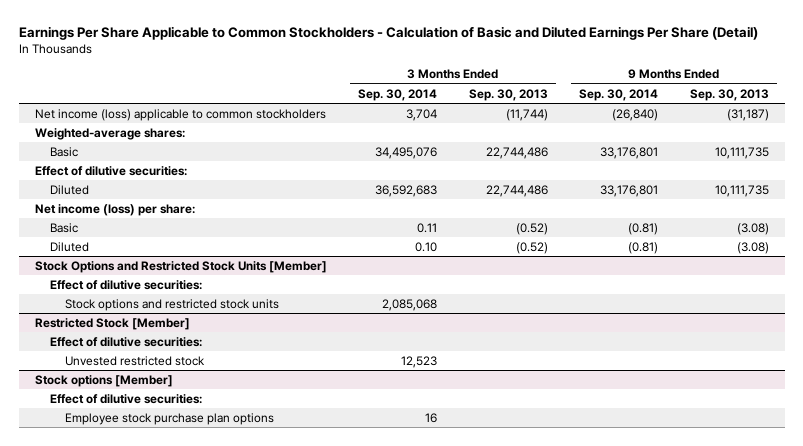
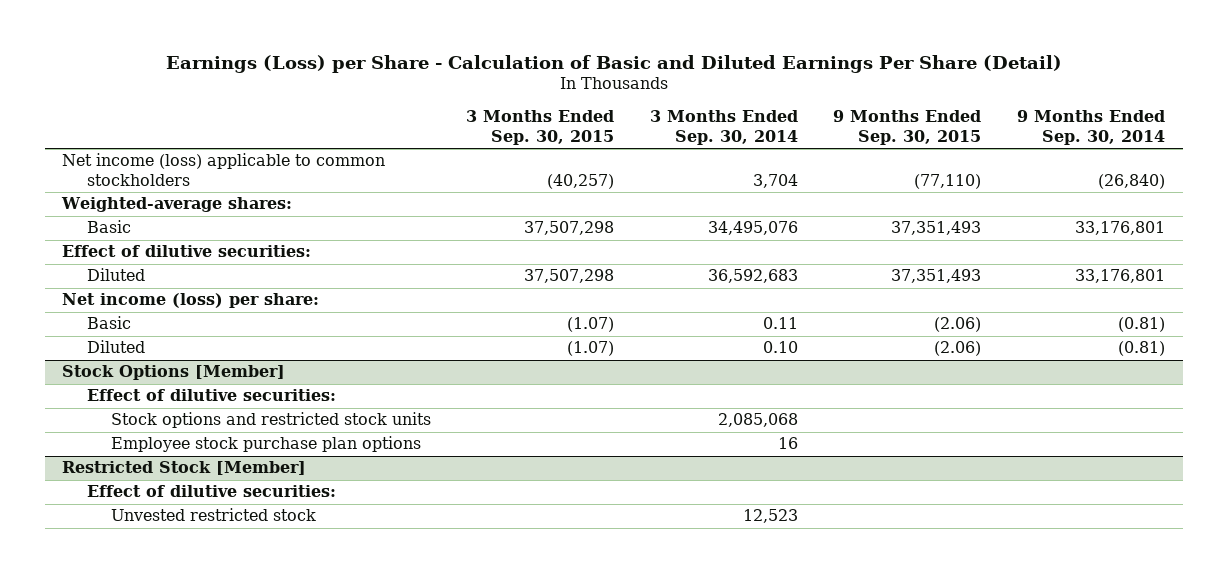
- Earnings Per Share Applicable to Common Stockholders - Calculation of Basic and Diluted Earnings Per Share (Detail)
+ Earnings (Loss) per Share - Calculation of Basic and Diluted Earnings Per Share (Detail)
- | 3 Months Ended Sep. 30, 2014 | 3 Months Ended Sep. 30, 2013 | 9 Months Ended Sep. 30, 2014 | 9 Months Ended Sep. 30, 2013
+ | 3 Months Ended Sep. 30, 2015 | 3 Months Ended Sep. 30, 2014 | 9 Months Ended Sep. 30, 2015 | 9 Months Ended Sep. 30, 2014
- Stock Options and Restricted Stock Units [Member]
+ Stock Options [Member]
+ Employee stock purchase plan options | | 16 | |
- Stock options [Member]
- Effect of dilutive securities:
- Employee stock purchase plan options | 16 | | |

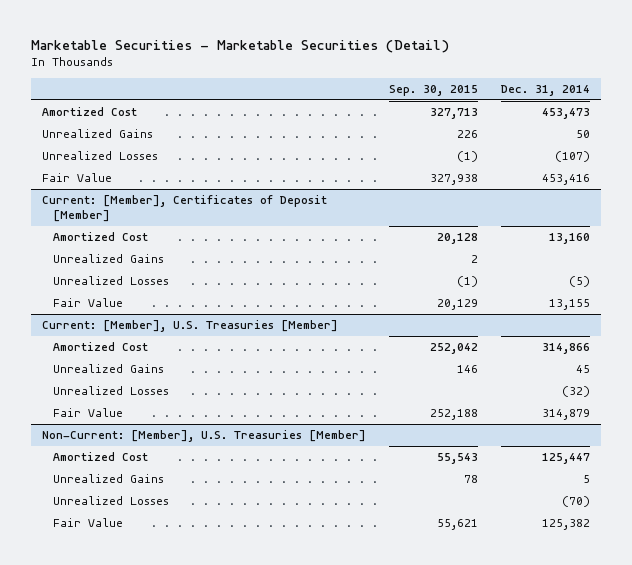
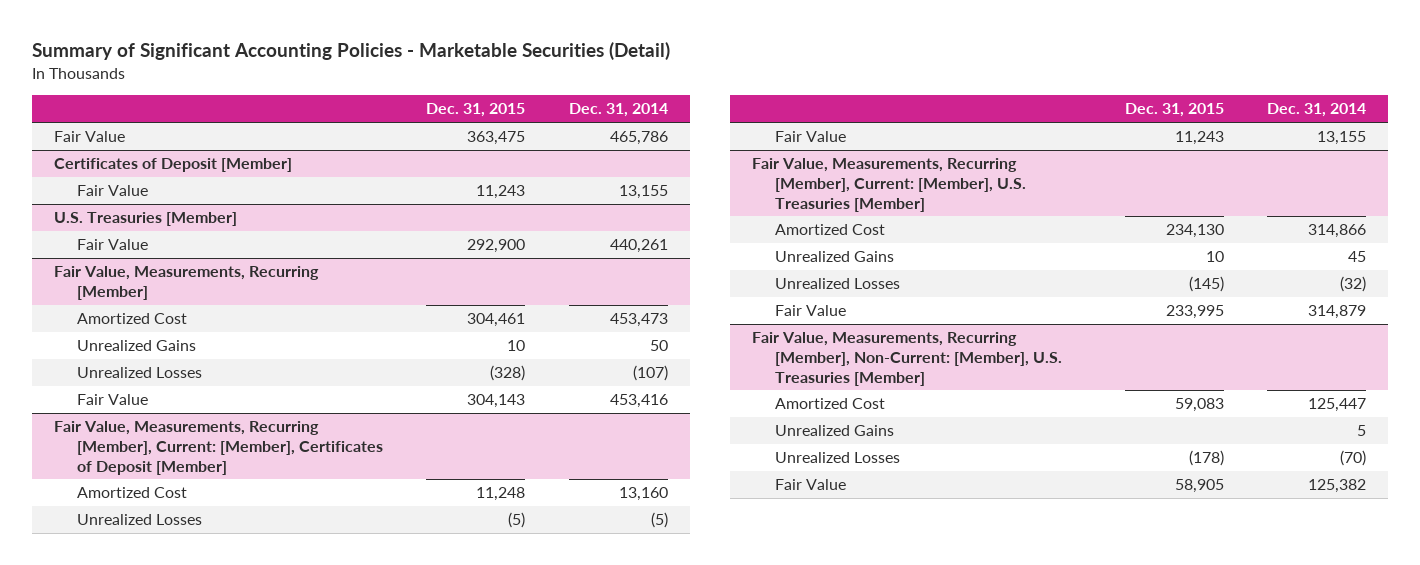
- Marketable Securities - Marketable Securities (Detail)
+ Summary of Significant Accounting Policies - Marketable Securities (Detail)
- | Sep. 30, 2015 | Dec. 31, 2014
+ | Dec. 31, 2015 | Dec. 31, 2014
+ Fair Value | 363,475 | 465,786
+ Certificates of Deposit [Member]
+ Fair Value | 11,243 | 13,155
+ U.S. Treasuries [Member]
+ Fair Value | 292,900 | 440,261
+ Fair Value, Measurements, Recurring [Member]
- Current: [Member], Certificates of Deposit [Member]
+ Fair Value, Measurements, Recurring [Member], Current: [Member], Certificates of Deposit [Member]
- Unrealized Gains | 2 |
- Current: [Member], U.S. Treasuries [Member]
+ Fair Value, Measurements, Recurring [Member], Current: [Member], U.S. Treasuries [Member]
- Non-Current: [Member], U.S. Treasuries [Member]
+ Fair Value, Measurements, Recurring [Member], Non-Current: [Member], U.S. Treasuries [Member]

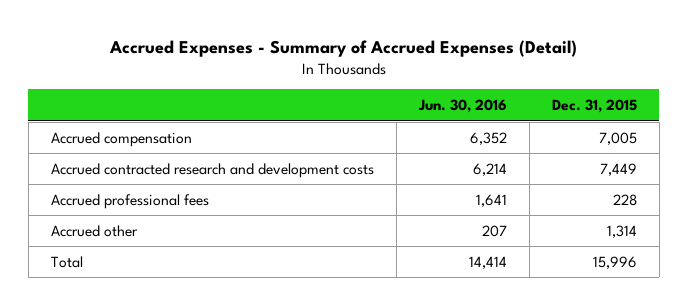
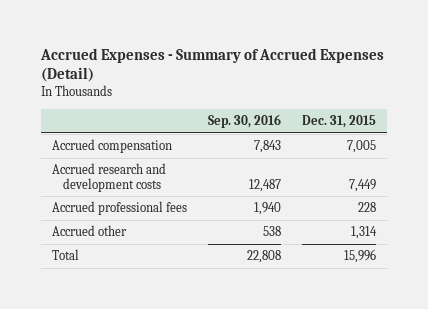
- | Jun. 30, 2016 | Dec. 31, 2015
+ | Sep. 30, 2016 | Dec. 31, 2015
- Accrued contracted research and development costs | 6,214 | 7,449
+ Accrued research and development costs | 12,487 | 7,449

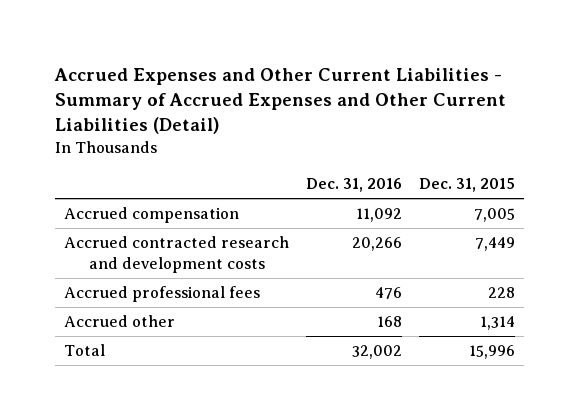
- Accrued Expenses - Summary of Accrued Expenses (Detail)
+ Accrued Expenses and Other Current Liabilities - Summary of Accrued Expenses and Other Current Liabilities (Detail)
- | Sep. 30, 2016 | Dec. 31, 2015
+ | Dec. 31, 2016 | Dec. 31, 2015
- Accrued research and development costs | 12,487 | 7,449
+ Accrued contracted research and development costs | 20,266 | 7,449

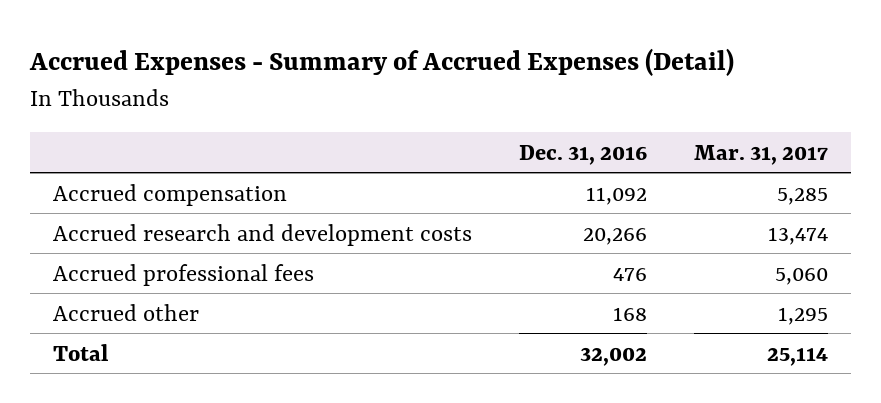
- Accrued Expenses and Other Current Liabilities - Summary of Accrued Expenses and Other Current Liabilities (Detail)
+ Accrued Expenses - Summary of Accrued Expenses (Detail)
- | Dec. 31, 2016 | Dec. 31, 2015
+ | Dec. 31, 2016 | Mar. 31, 2017
- Accrued contracted research and development costs | 20,266 | 7,449
+ Accrued research and development costs | 20,266 | 13,474

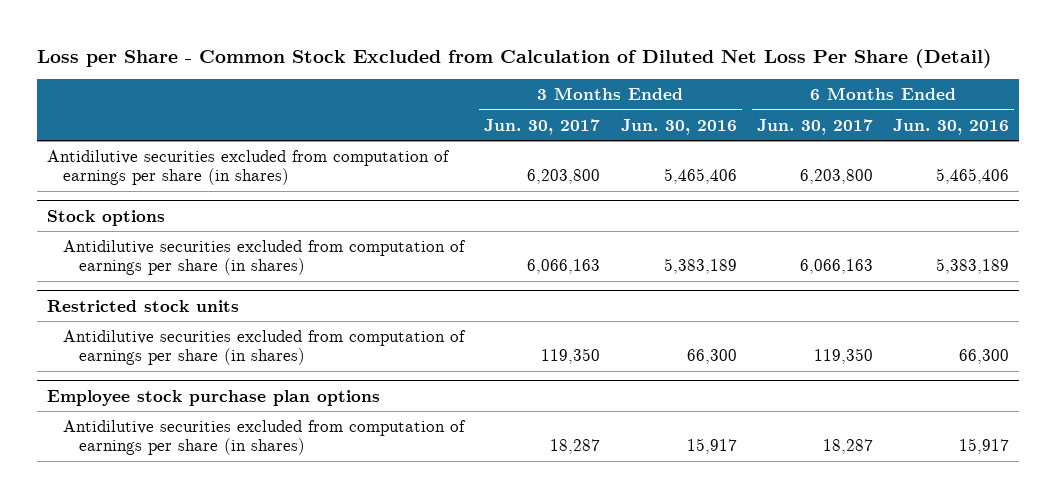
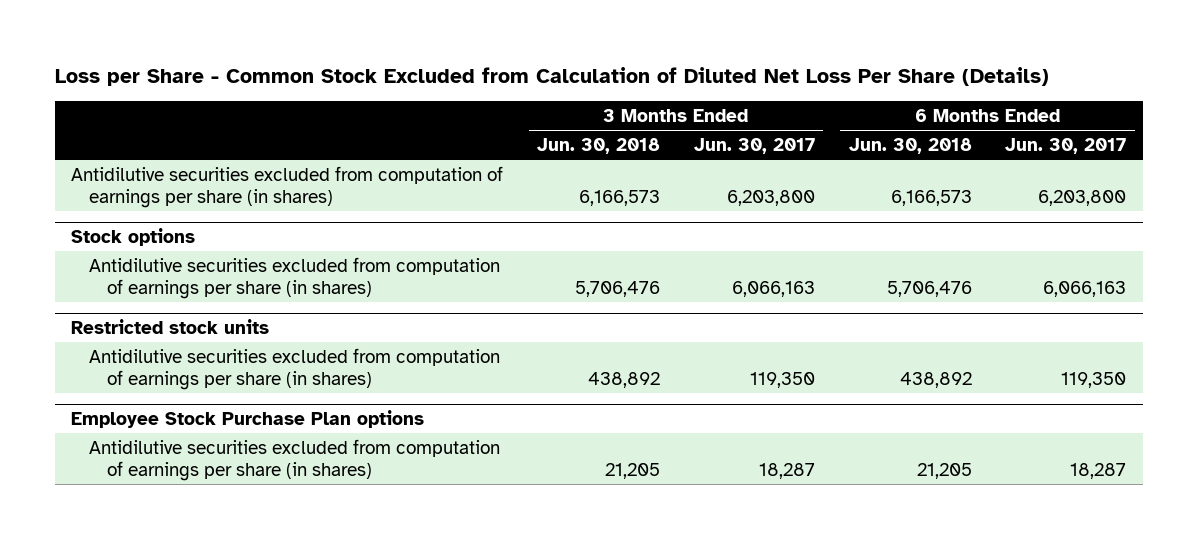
- Loss per Share - Common Stock Excluded from Calculation of Diluted Net Loss Per Share (Detail)
+ Loss per Share - Common Stock Excluded from Calculation of Diluted Net Loss Per Share (Details)
- | 3 Months Ended Jun. 30, 2017 | 3 Months Ended Jun. 30, 2016 | 6 Months Ended Jun. 30, 2017 | 6 Months Ended Jun. 30, 2016
+ | 3 Months Ended Jun. 30, 2018 | 3 Months Ended Jun. 30, 2017 | 6 Months Ended Jun. 30, 2018 | 6 Months Ended Jun. 30, 2017
- Employee stock purchase plan options
+ Employee Stock Purchase Plan options

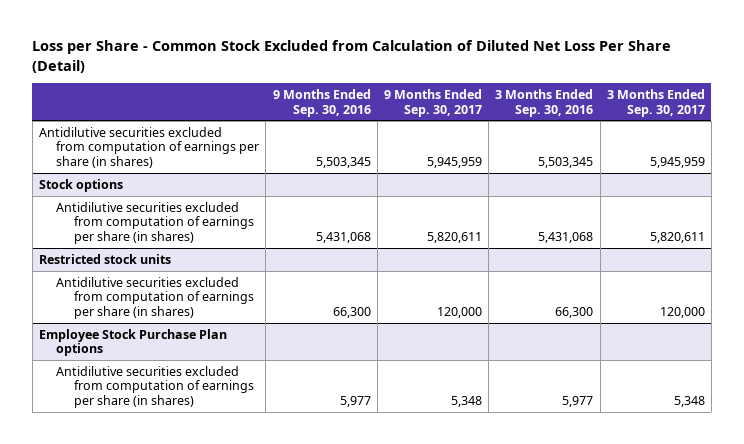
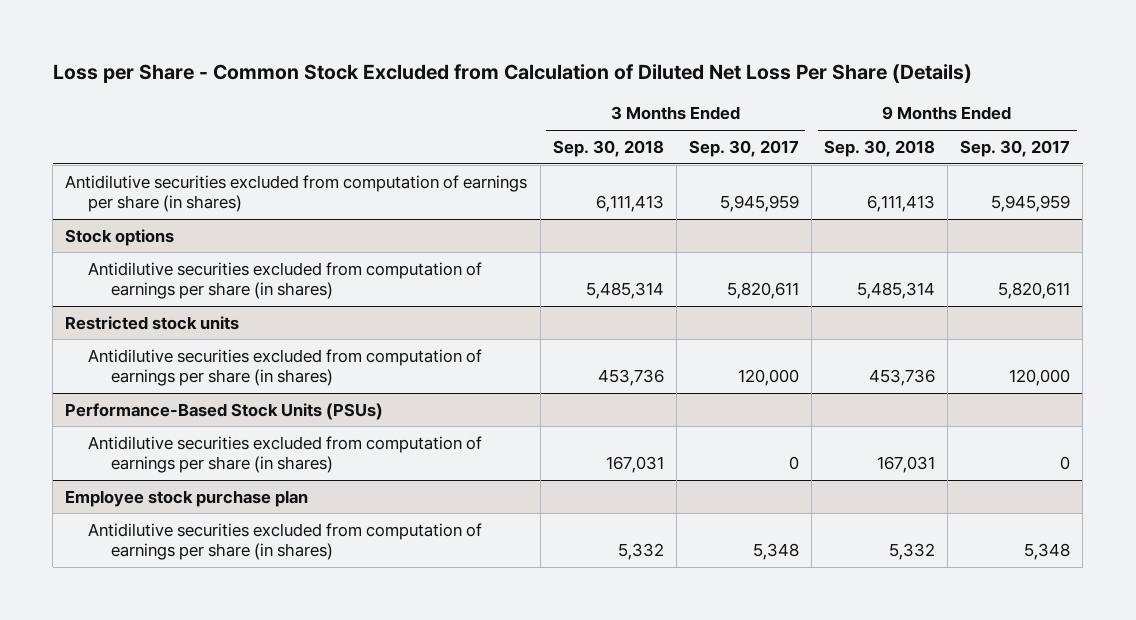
- Loss per Share - Common Stock Excluded from Calculation of Diluted Net Loss Per Share (Detail)
+ Loss per Share - Common Stock Excluded from Calculation of Diluted Net Loss Per Share (Details)
- | 9 Months Ended Sep. 30, 2016 | 9 Months Ended Sep. 30, 2017 | 3 Months Ended Sep. 30, 2016 | 3 Months Ended Sep. 30, 2017
+ | 3 Months Ended Sep. 30, 2018 | 3 Months Ended Sep. 30, 2017 | 9 Months Ended Sep. 30, 2018 | 9 Months Ended Sep. 30, 2017
- Employee Stock Purchase Plan options
+ Performance-Based Stock Units (PSUs)
+ Antidilutive securities excluded from computation of earnings per share (in shares) | 167,031 | 0 | 167,031 | 0
+ Employee stock purchase plan

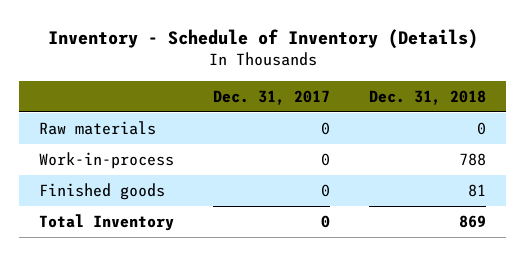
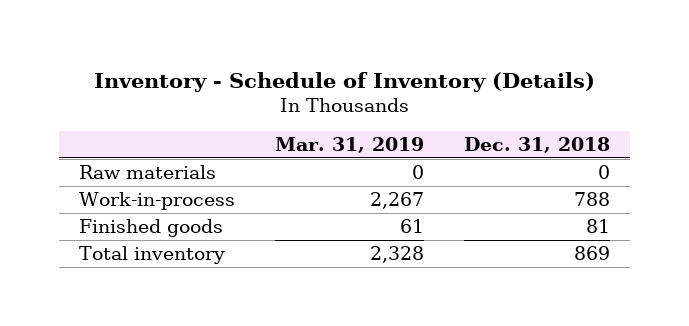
- | Dec. 31, 2017 | Dec. 31, 2018
+ | Mar. 31, 2019 | Dec. 31, 2018
- Total Inventory | 0 | 869
+ Total inventory | 2,328 | 869

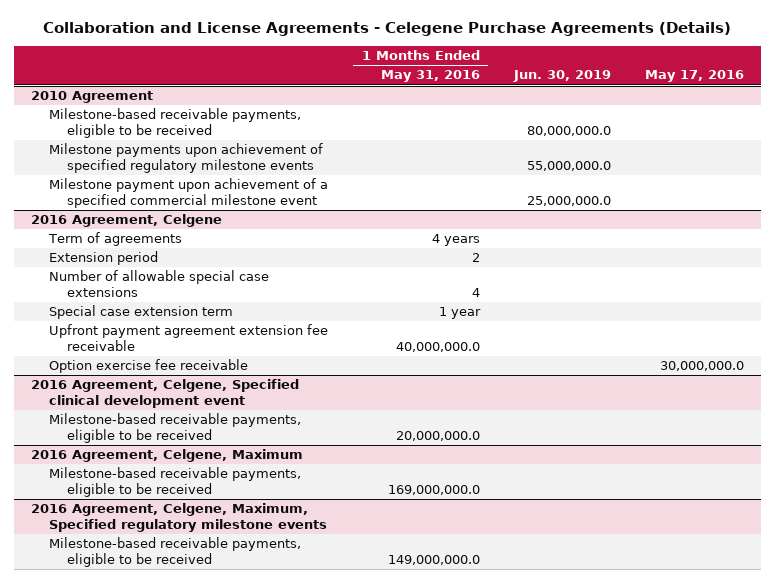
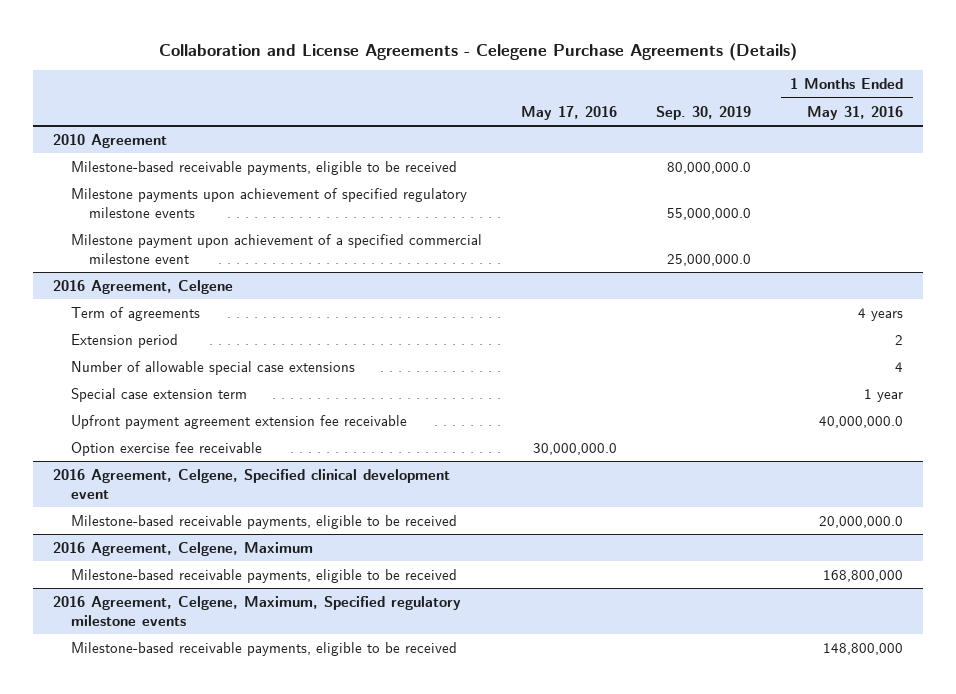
- | 1 Months Ended May 31, 2016 | Jun. 30, 2019 | May 17, 2016
+ | May 17, 2016 | Sep. 30, 2019 | 1 Months Ended May 31, 2016
@ 2016 Agreement, Celgene, Maximum
- Milestone-based receivable payments, eligible to be received | 169,000,000.0 | |
+ Milestone-based receivable payments, eligible to be received | | | 168,800,000
@ 2016 Agreement, Celgene, Maximum, Specified regulatory milestone events
- Milestone-based receivable payments, eligible to be received | 149,000,000.0 | |
+ Milestone-based receivable payments, eligible to be received | | | 148,800,000

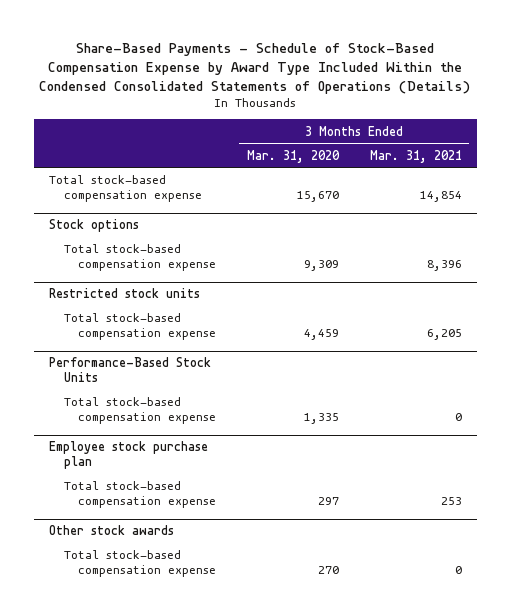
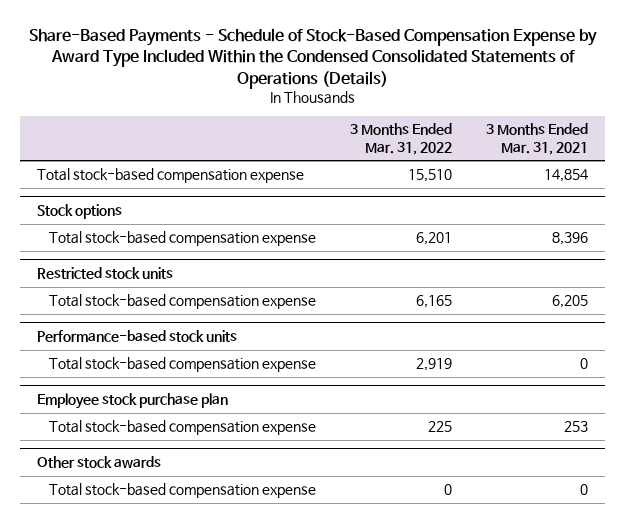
- | 3 Months Ended Mar. 31, 2020 | 3 Months Ended Mar. 31, 2021
+ | 3 Months Ended Mar. 31, 2022 | 3 Months Ended Mar. 31, 2021
- Performance-Based Stock Units
+ Performance-based stock units

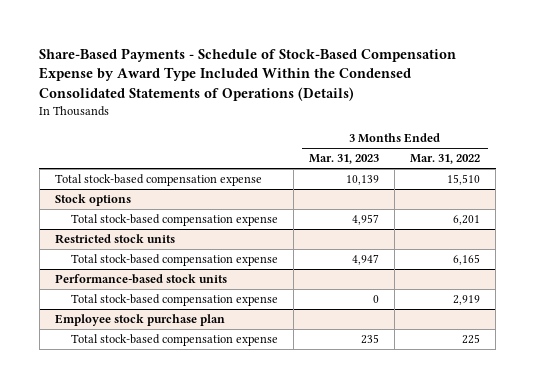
- | 3 Months Ended Mar. 31, 2022 | 3 Months Ended Mar. 31, 2021
+ | 3 Months Ended Mar. 31, 2023 | 3 Months Ended Mar. 31, 2022
- Other stock awards
- Total stock-based compensation expense | 0 | 0

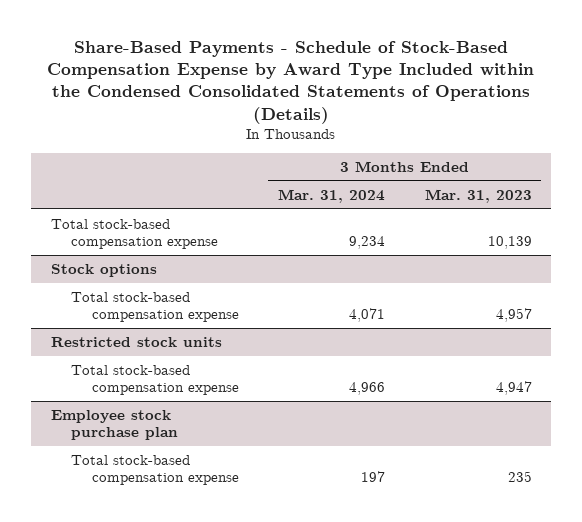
- Share-Based Payments - Schedule of Stock-Based Compensation Expense by Award Type Included Within the Condensed Consolidated Statements of Operations (Details)
+ Share-Based Payments - Schedule of Stock-Based Compensation Expense by Award Type Included within the Condensed Consolidated Statements of Operations (Details)
- | 3 Months Ended Mar. 31, 2023 | 3 Months Ended Mar. 31, 2022
+ | 3 Months Ended Mar. 31, 2024 | 3 Months Ended Mar. 31, 2023
- Performance-based stock units
- Total stock-based compensation expense | 0 | 2,919

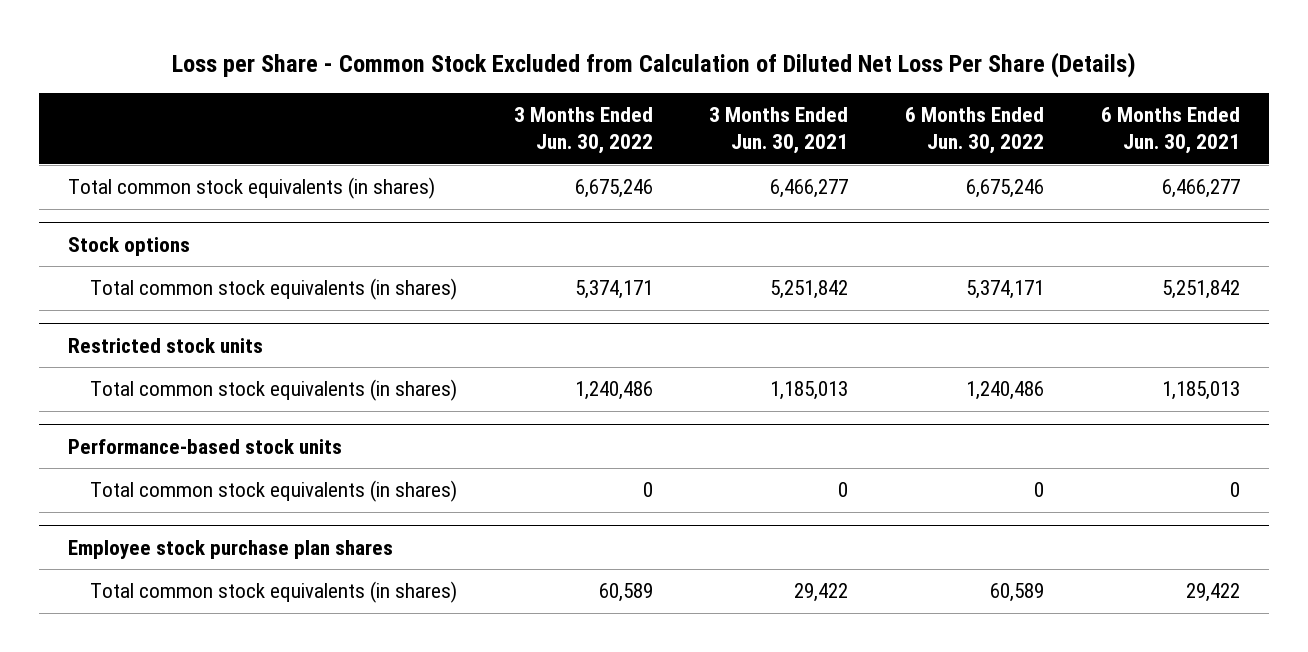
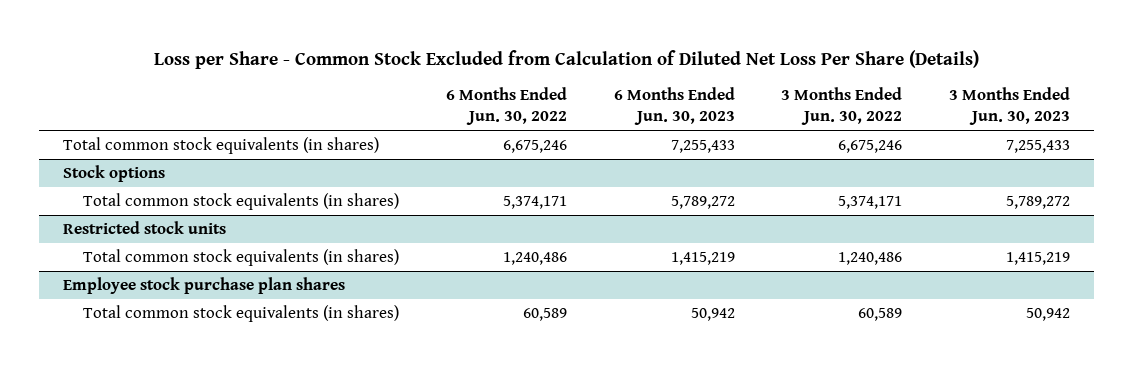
- | 3 Months Ended Jun. 30, 2022 | 3 Months Ended Jun. 30, 2021 | 6 Months Ended Jun. 30, 2022 | 6 Months Ended Jun. 30, 2021
+ | 6 Months Ended Jun. 30, 2022 | 6 Months Ended Jun. 30, 2023 | 3 Months Ended Jun. 30, 2022 | 3 Months Ended Jun. 30, 2023
- Performance-based stock units
- Total common stock equivalents (in shares) | 0 | 0 | 0 | 0

